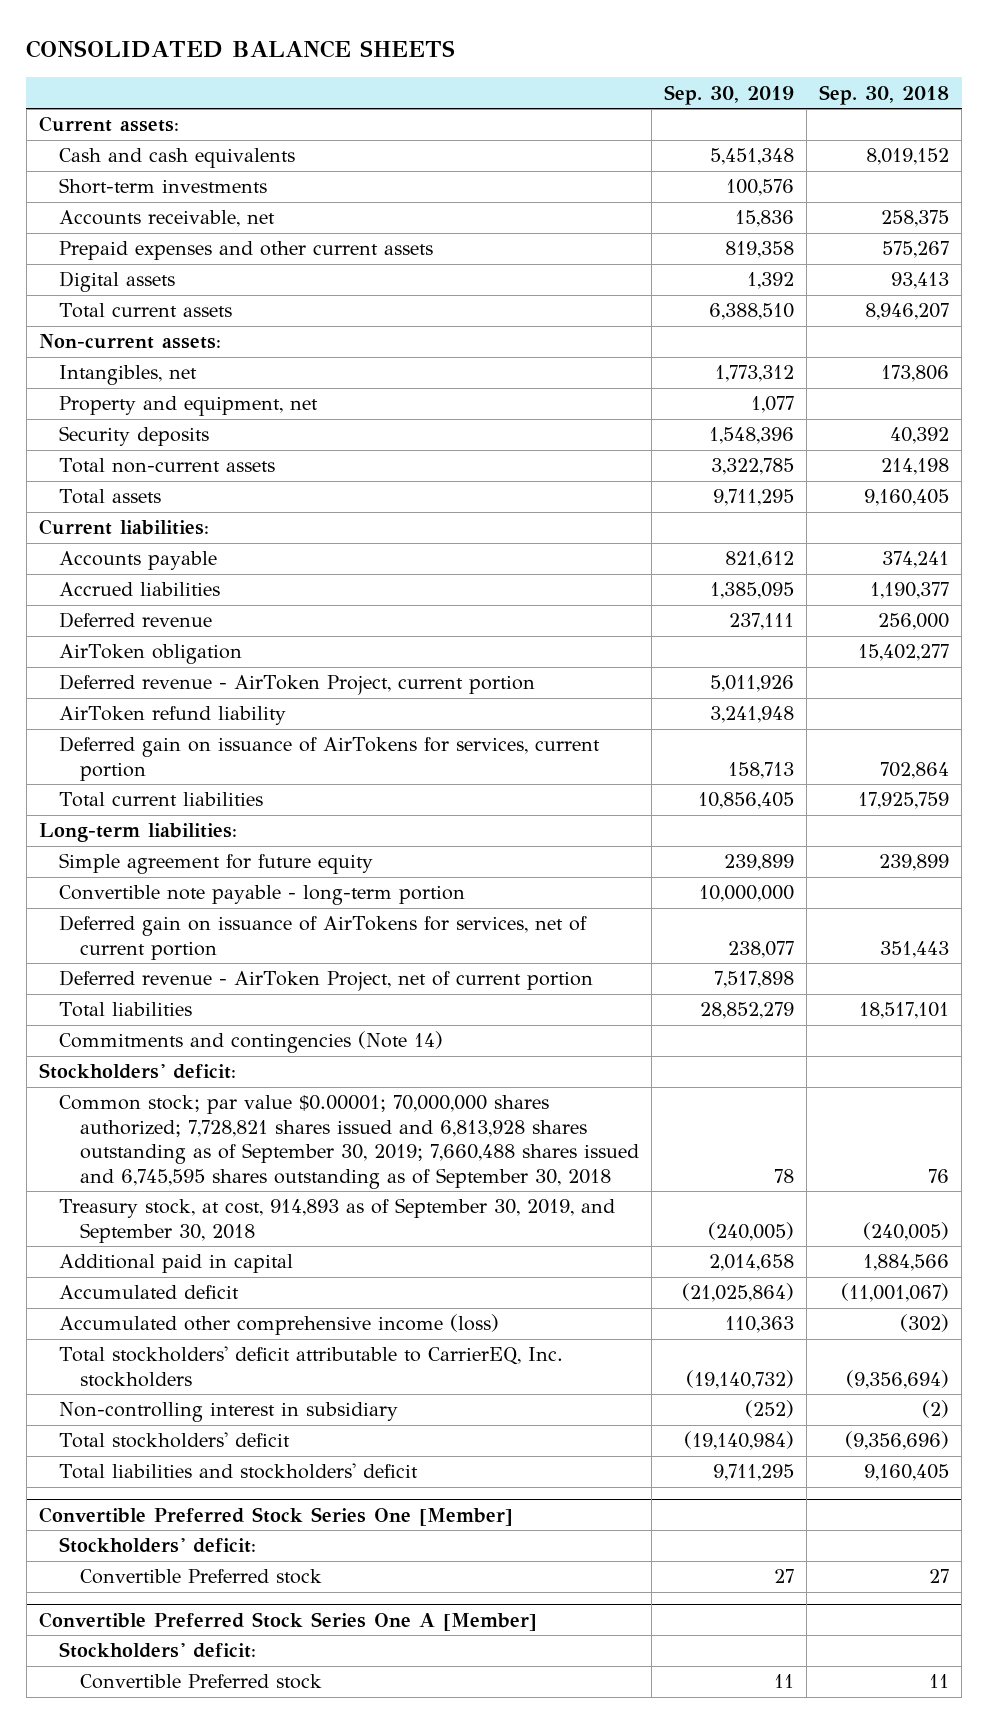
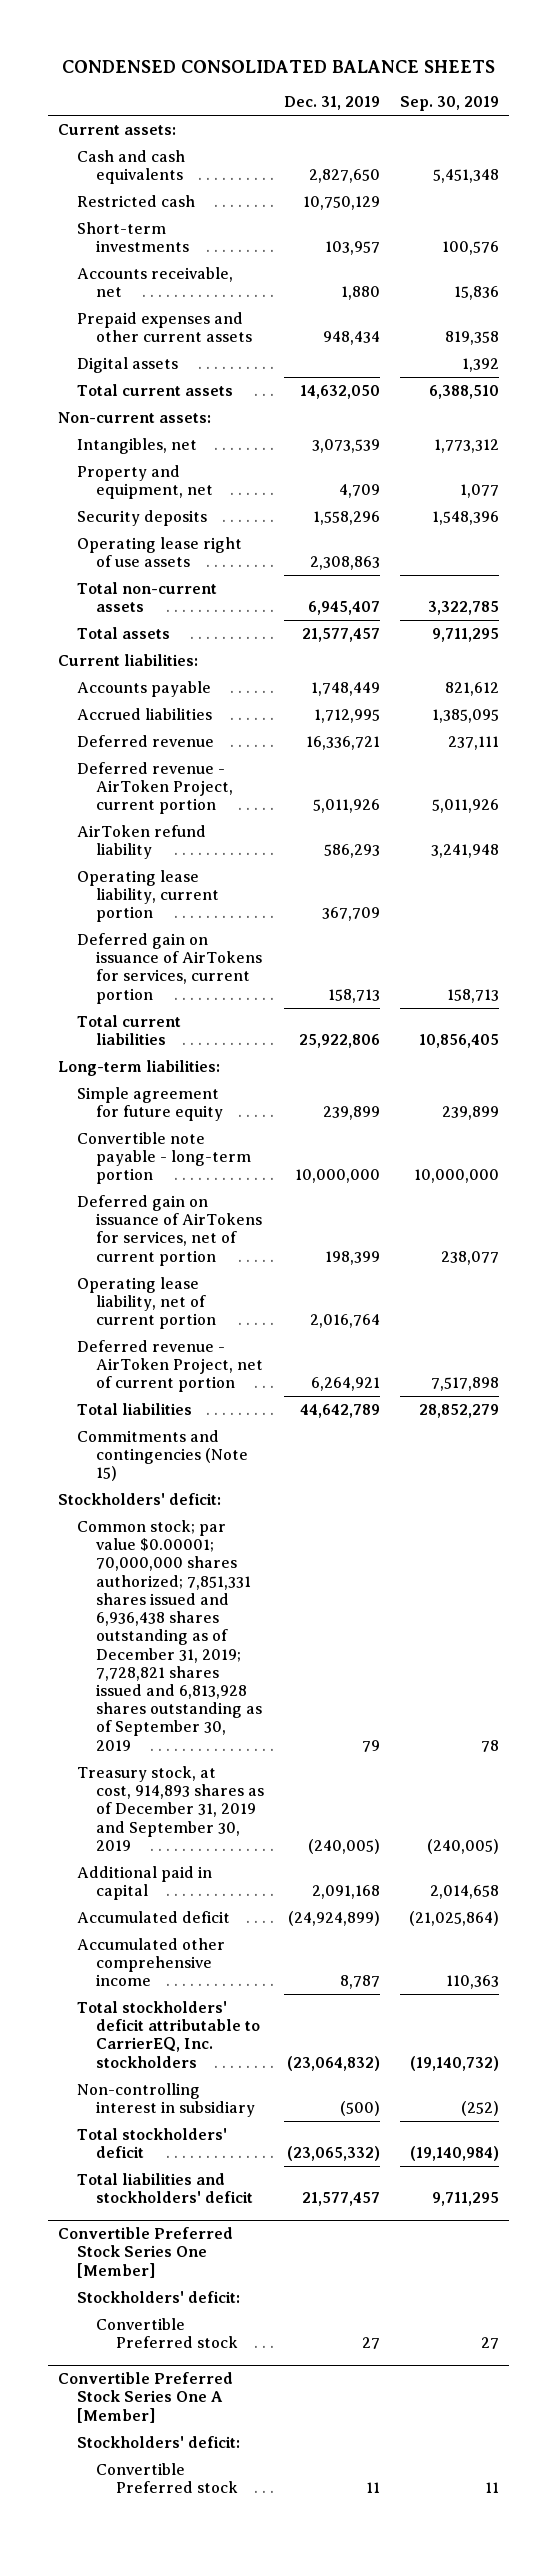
- CONSOLIDATED BALANCE SHEETS
+ CONDENSED CONSOLIDATED BALANCE SHEETS
- | Sep. 30, 2019 | Sep. 30, 2018
+ | Dec. 31, 2019 | Sep. 30, 2019
+ Restricted cash | 10,750,129 |
+ Operating lease right of use assets | 2,308,863 |
- AirToken obligation | | 15,402,277
+ Operating lease liability, current portion | 367,709 |
+ Operating lease liability, net of current portion | 2,016,764 |
- Commitments and contingencies (Note 14)
+ Commitments and contingencies (Note 15)
- Common stock; par value $0.00001; 70,000,000 shares authorized; 7,728,821 shares issued and 6,813,928 shares outstanding as of September 30, 2019; 7,660,488 shares issued and 6,745,595 shares outstanding as of September 30, 2018 | 78 | 76
- Treasury stock, at cost, 914,893 as of September 30, 2019, and September 30, 2018 | (240,005) | (240,005)
+ Common stock; par value $0.00001; 70,000,000 shares authorized; 7,851,331 shares issued and 6,936,438 shares outstanding as of December 31, 2019; 7,728,821 shares issued and 6,813,928 shares outstanding as of September 30, 2019 | 79 | 78
+ Treasury stock, at cost, 914,893 shares as of December 31, 2019 and September 30, 2019 | (240,005) | (240,005)
- Accumulated other comprehensive income (loss) | 110,363 | (302)
+ Accumulated other comprehensive income | 8,787 | 110,363

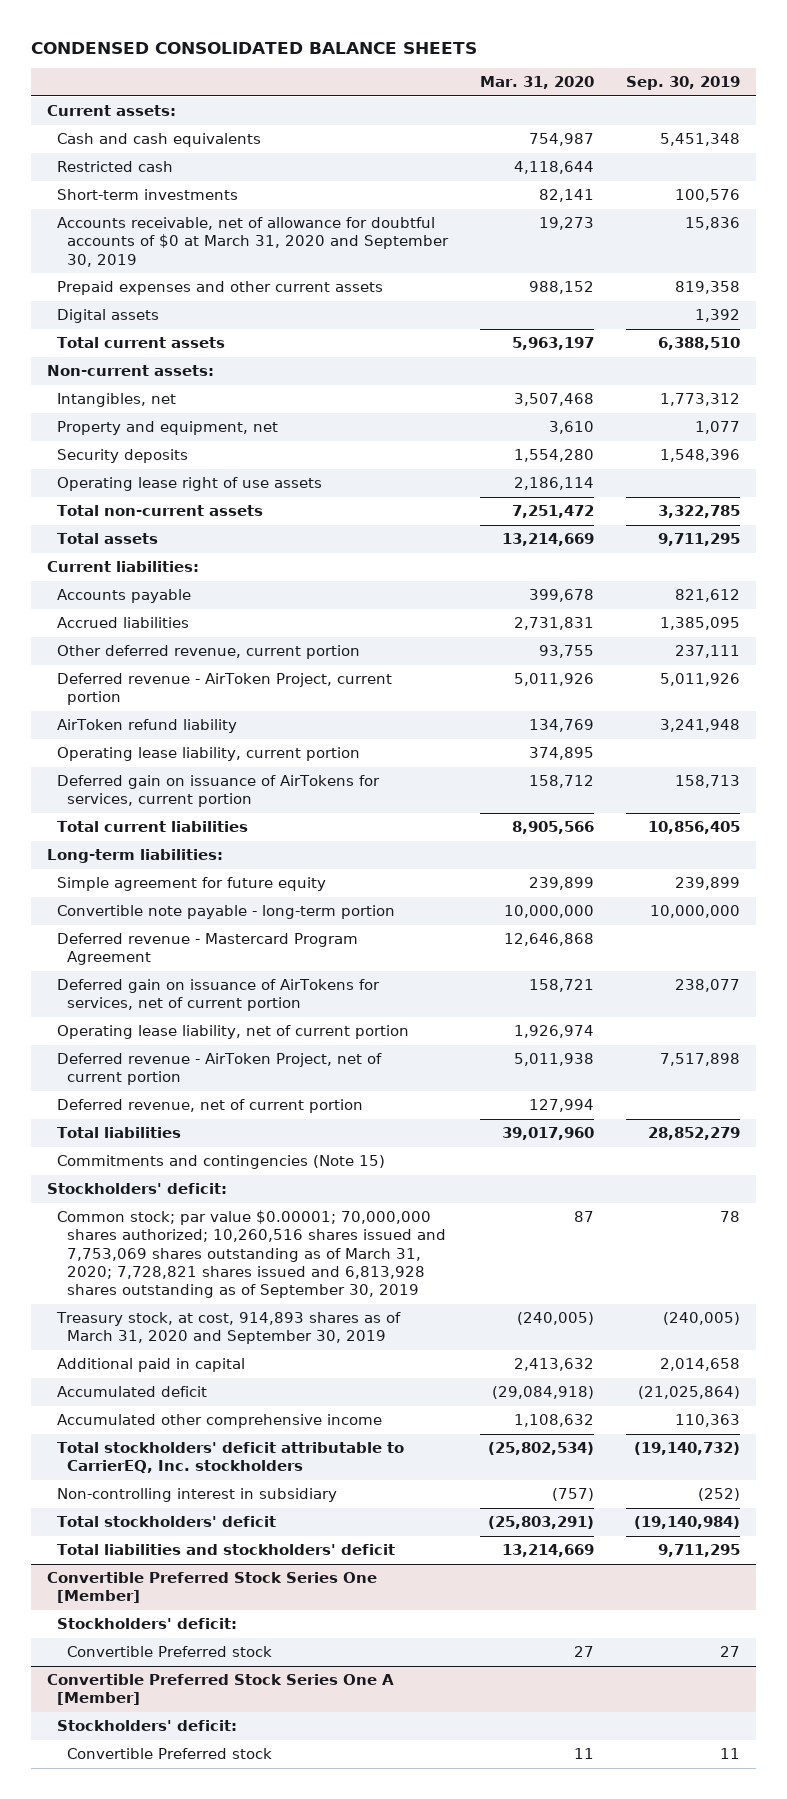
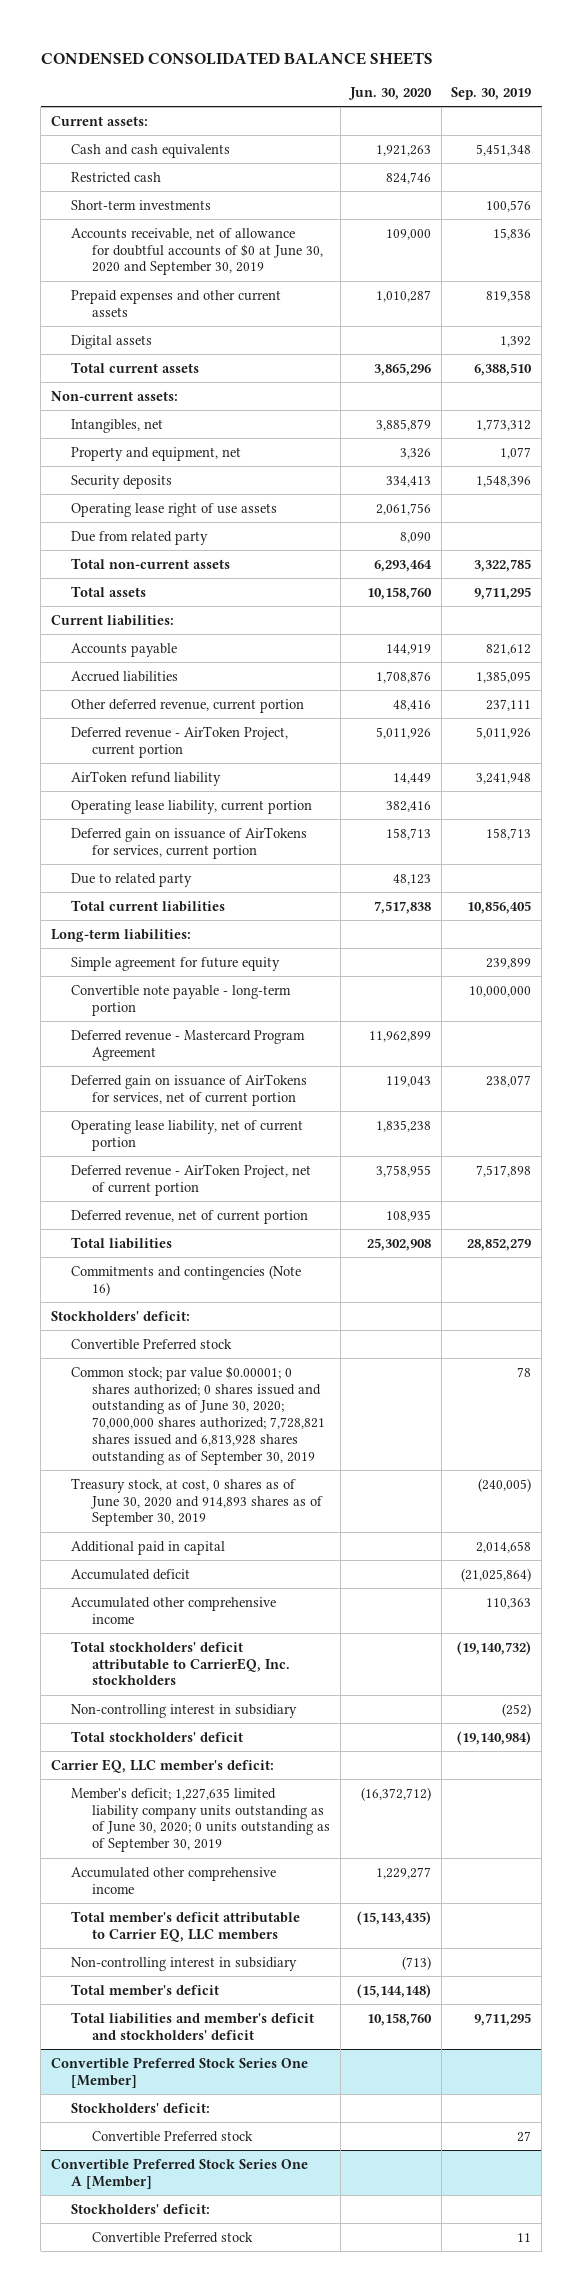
- | Mar. 31, 2020 | Sep. 30, 2019
+ | Jun. 30, 2020 | Sep. 30, 2019
- Accounts receivable, net of allowance for doubtful accounts of $0 at March 31, 2020 and September 30, 2019 | 19,273 | 15,836
+ Accounts receivable, net of allowance for doubtful accounts of $0 at June 30, 2020 and September 30, 2019 | 109,000 | 15,836
+ Due from related party | 8,090 |
+ Due to related party | 48,123 |
- Commitments and contingencies (Note 15)
+ Commitments and contingencies (Note 16)
- Common stock; par value $0.00001; 70,000,000 shares authorized; 10,260,516 shares issued and 7,753,069 shares outstanding as of March 31, 2020; 7,728,821 shares issued and 6,813,928 shares outstanding as of September 30, 2019 | 87 | 78
- Treasury stock, at cost, 914,893 shares as of March 31, 2020 and September 30, 2019 | (240,005) | (240,005)
+ Convertible Preferred stock
+ Common stock; par value $0.00001; 0 shares authorized; 0 shares issued and outstanding as of June 30, 2020; 70,000,000 shares authorized; 7,728,821 shares issued and 6,813,928 shares outstanding as of September 30, 2019 | | 78
+ Treasury stock, at cost, 0 shares as of June 30, 2020 and 914,893 shares as of September 30, 2019 | | (240,005)
- Total liabilities and stockholders' deficit | 13,214,669 | 9,711,295
+ Carrier EQ, LLC member's deficit:
+ Member's deficit; 1,227,635 limited liability company units outstanding as of June 30, 2020; 0 units outstanding as of September 30, 2019 | (16,372,712) |
+ Accumulated other comprehensive income | 1,229,277 |
+ Total member's deficit attributable to Carrier EQ, LLC members | (15,143,435) |
+ Non-controlling interest in subsidiary | (713) |
+ Total member's deficit | (15,144,148) |
+ Total liabilities and member's deficit and stockholders' deficit | 10,158,760 | 9,711,295

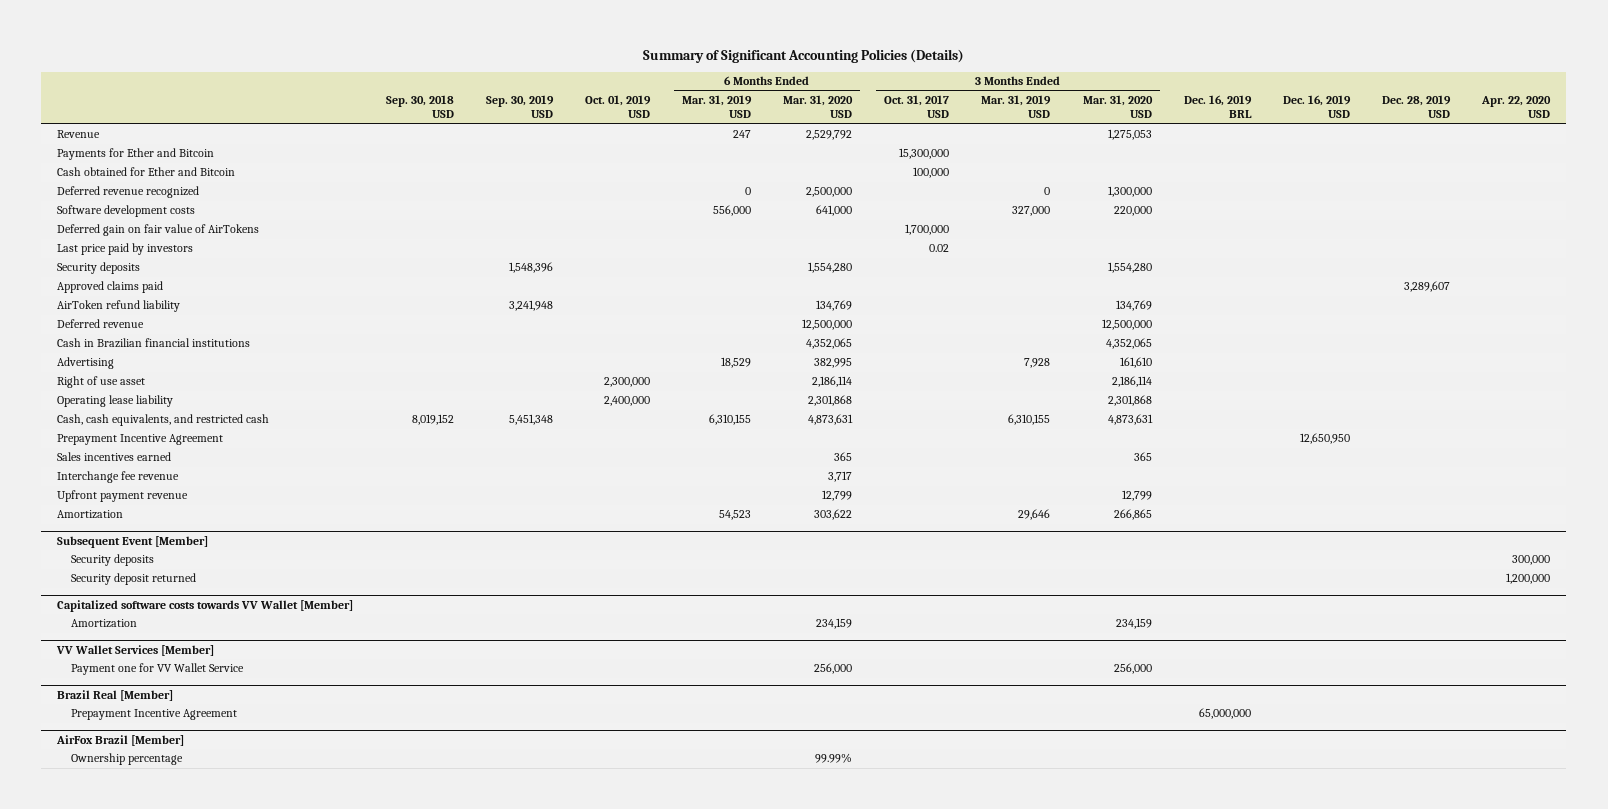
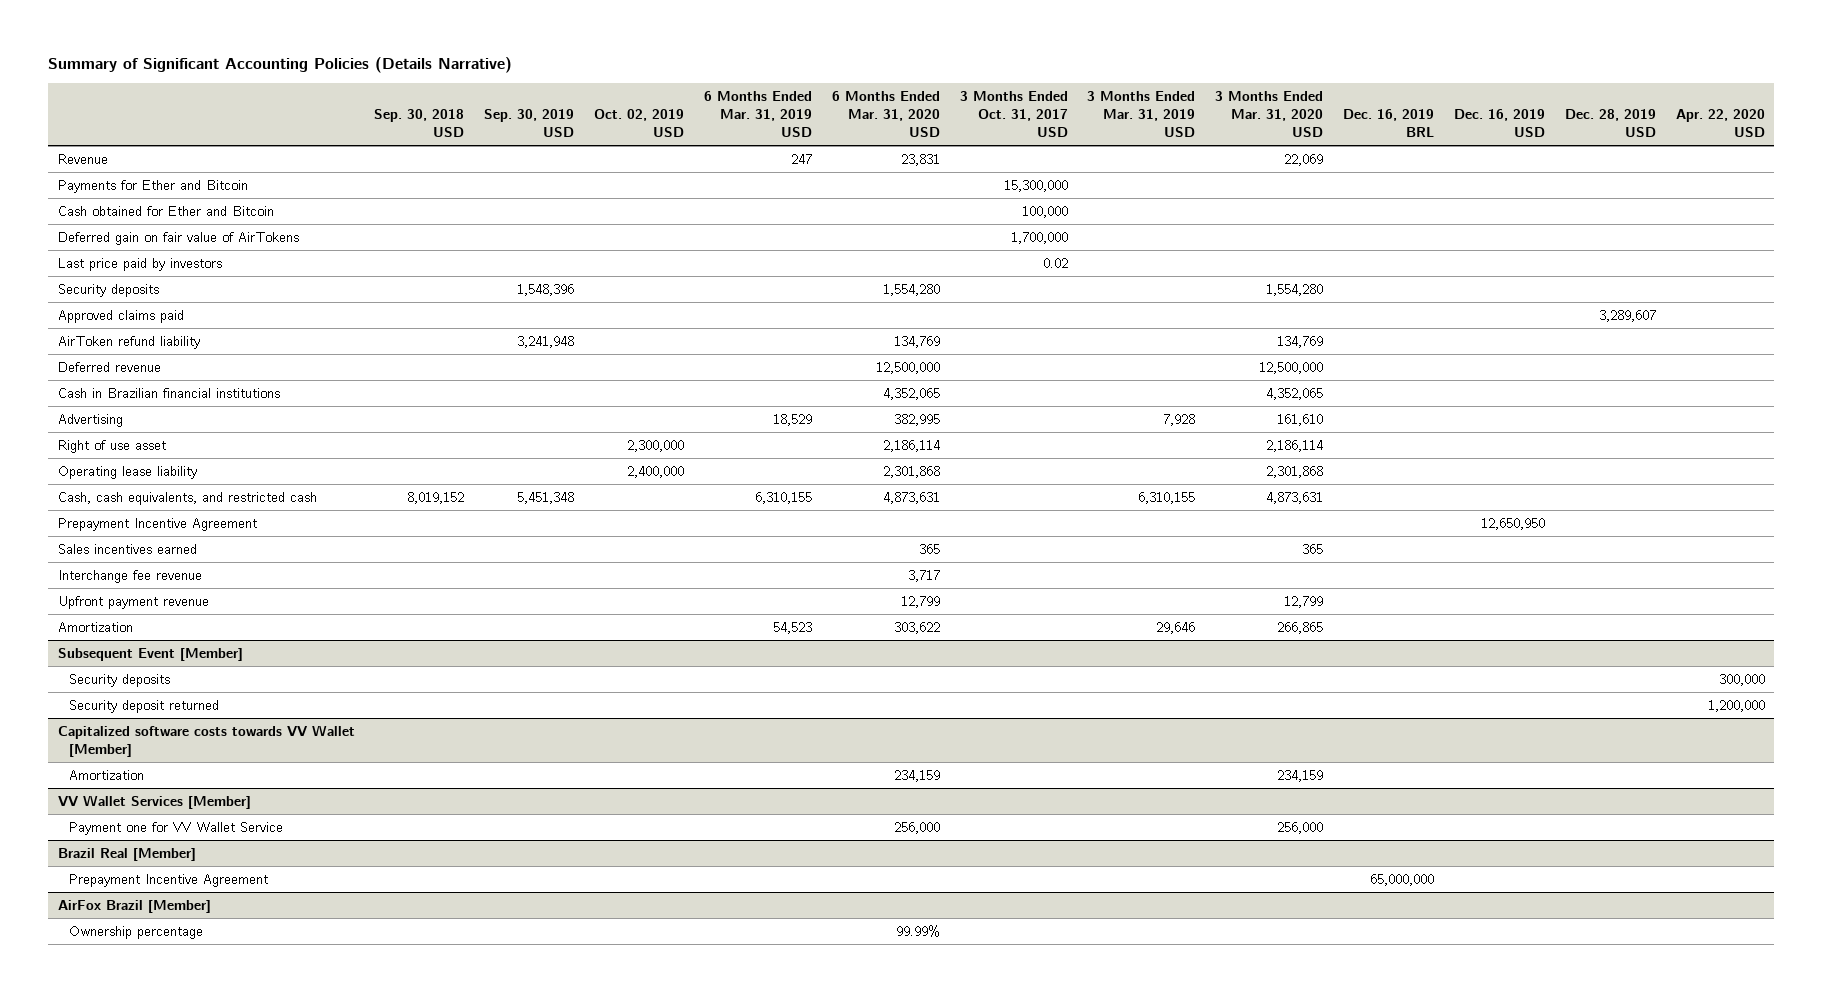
- Summary of Significant Accounting Policies (Details)
+ Summary of Significant Accounting Policies (Details Narrative)
- | Sep. 30, 2018 USD | Sep. 30, 2019 USD | Oct. 01, 2019 USD | 6 Months Ended Mar. 31, 2019 USD | 6 Months Ended Mar. 31, 2020 USD | 3 Months Ended Oct. 31, 2017 USD | 3 Months Ended Mar. 31, 2019 USD | 3 Months Ended Mar. 31, 2020 USD | Dec. 16, 2019 BRL | Dec. 16, 2019 USD | Dec. 28, 2019 USD | Apr. 22, 2020 USD
+ | Sep. 30, 2018 USD | Sep. 30, 2019 USD | Oct. 02, 2019 USD | 6 Months Ended Mar. 31, 2019 USD | 6 Months Ended Mar. 31, 2020 USD | 3 Months Ended Oct. 31, 2017 USD | 3 Months Ended Mar. 31, 2019 USD | 3 Months Ended Mar. 31, 2020 USD | Dec. 16, 2019 BRL | Dec. 16, 2019 USD | Dec. 28, 2019 USD | Apr. 22, 2020 USD
- Revenue | | | | 247 | 2,529,792 | | | 1,275,053 | | | |
+ Revenue | | | | 247 | 23,831 | | | 22,069 | | | |
- Deferred revenue recognized | | | | 0 | 2,500,000 | | 0 | 1,300,000 | | | |
- Software development costs | | | | 556,000 | 641,000 | | 327,000 | 220,000 | | | |

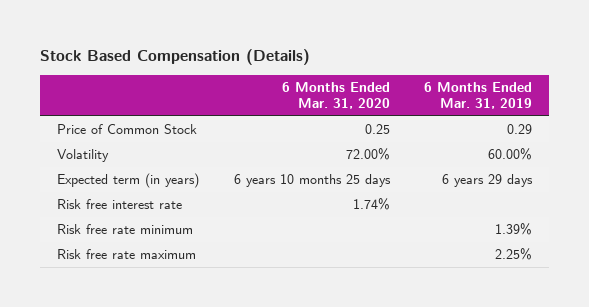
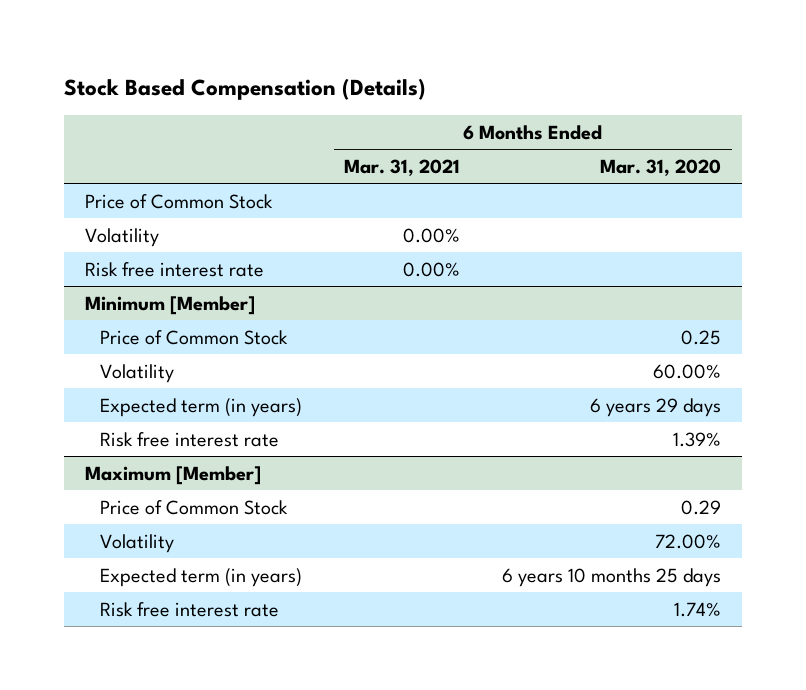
- | 6 Months Ended Mar. 31, 2020 | 6 Months Ended Mar. 31, 2019
+ | 6 Months Ended Mar. 31, 2021 | 6 Months Ended Mar. 31, 2020
+ Price of Common Stock
+ Volatility | 0.00% |
+ Risk free interest rate | 0.00% |
+ Minimum [Member]
+ Volatility | | 60.00%
+ Expected term (in years) | | 6 years 29 days
+ Risk free interest rate | | 1.39%
+ Maximum [Member]
+ Price of Common Stock | | 0.29
- Risk free rate minimum | | 1.39%
- Risk free rate maximum | | 2.25%

